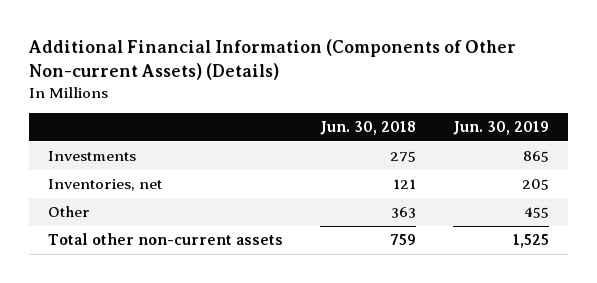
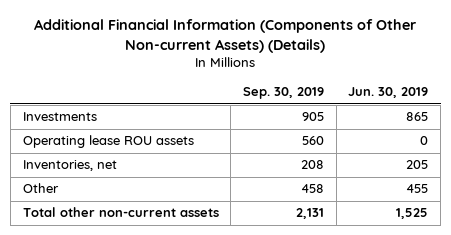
- | Jun. 30, 2018 | Jun. 30, 2019
+ | Sep. 30, 2019 | Jun. 30, 2019
+ Operating lease ROU assets | 560 | 0

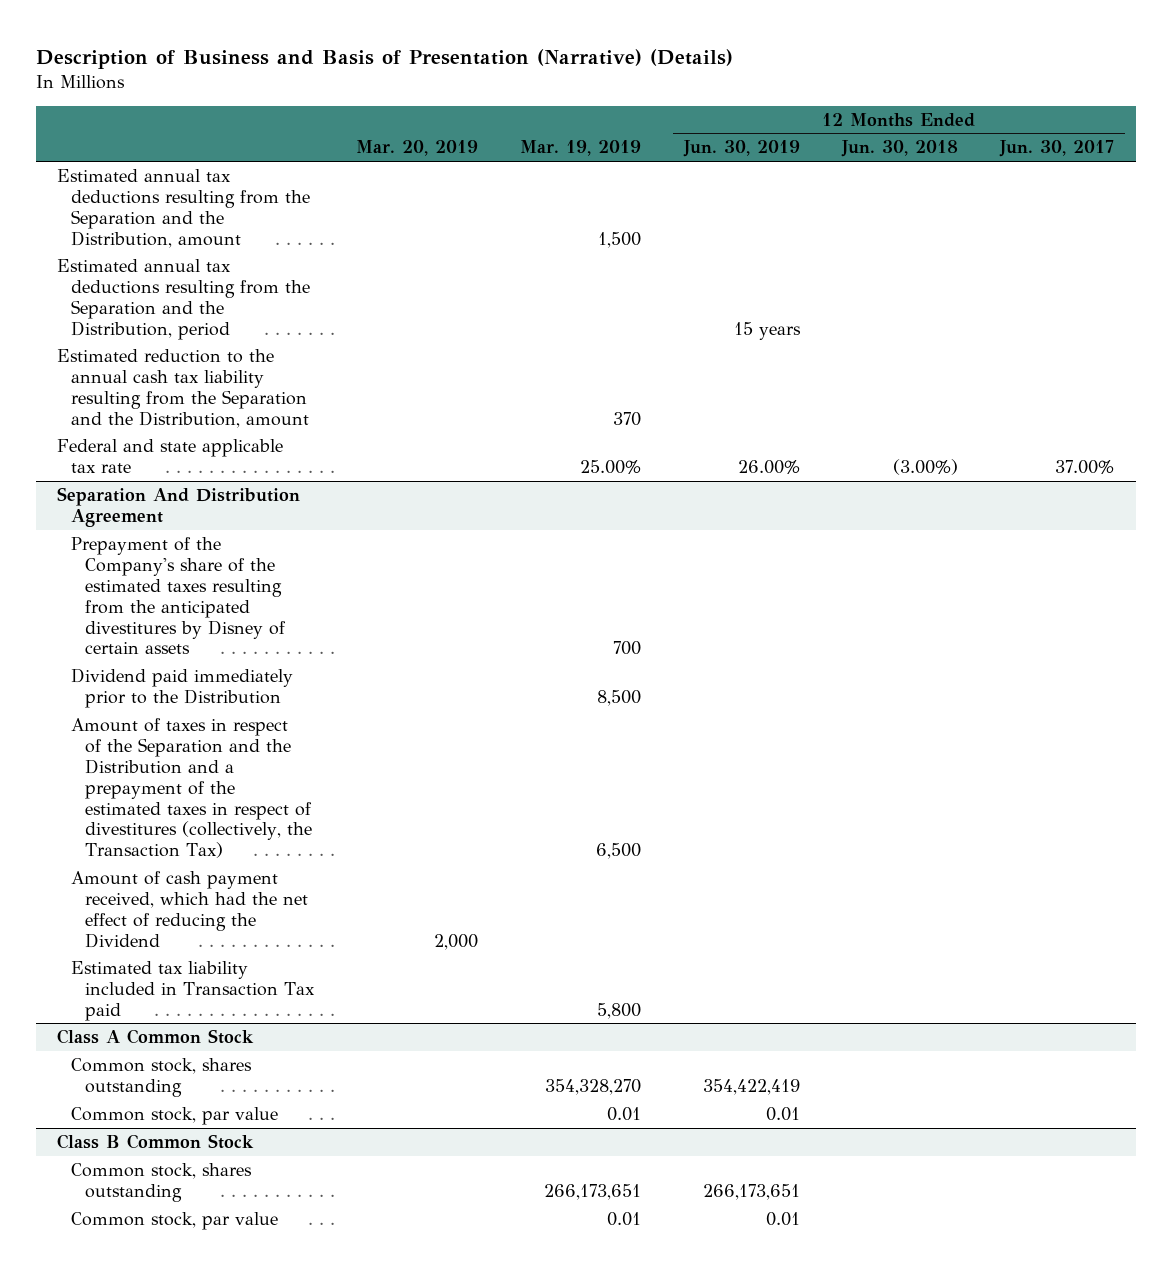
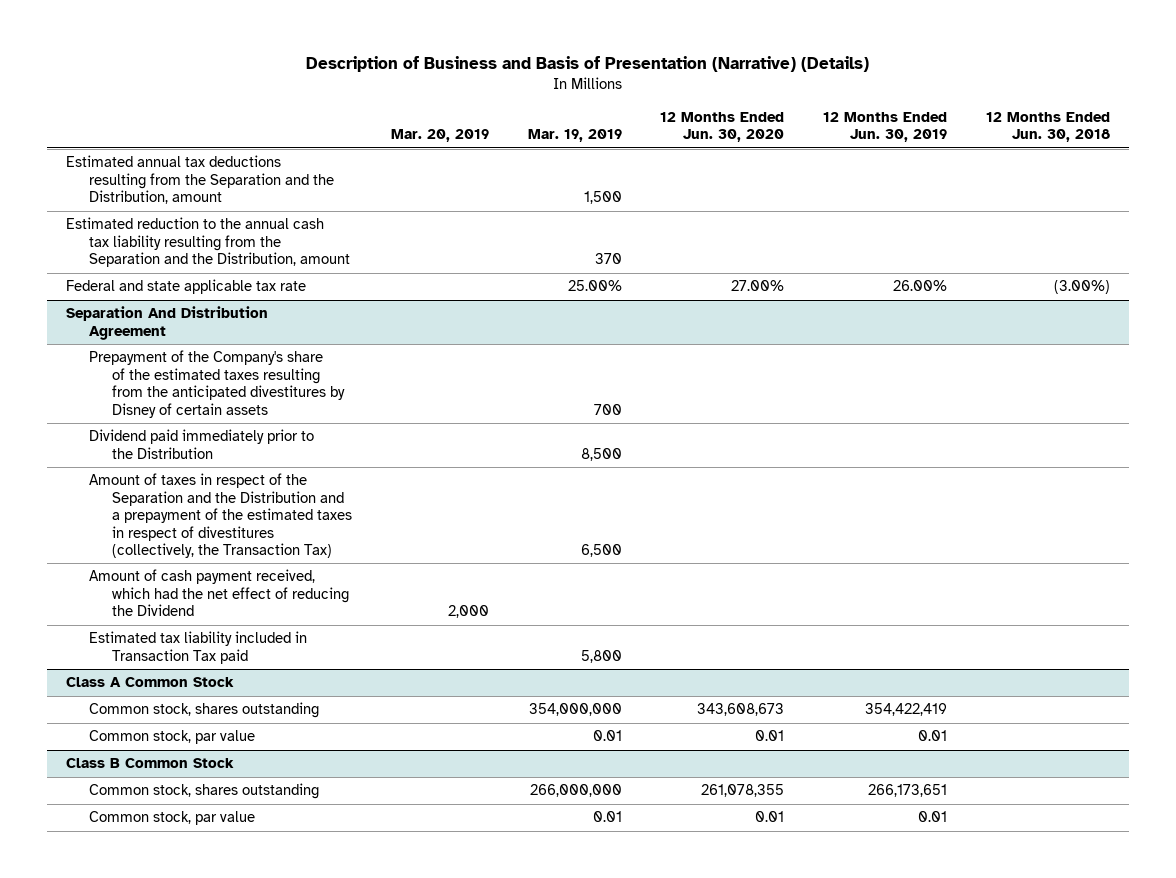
- | Mar. 20, 2019 | Mar. 19, 2019 | 12 Months Ended Jun. 30, 2019 | 12 Months Ended Jun. 30, 2018 | 12 Months Ended Jun. 30, 2017
+ | Mar. 20, 2019 | Mar. 19, 2019 | 12 Months Ended Jun. 30, 2020 | 12 Months Ended Jun. 30, 2019 | 12 Months Ended Jun. 30, 2018
- Estimated annual tax deductions resulting from the Separation and the Distribution, period | | | 15 years | |
@ Class A Common Stock
- Common stock, shares outstanding | | 354,328,270 | 354,422,419 | |
+ Common stock, shares outstanding | | 354,000,000 | 343,608,673 | 354,422,419 |
@ Class B Common Stock
- Common stock, shares outstanding | | 266,173,651 | 266,173,651 | |
+ Common stock, shares outstanding | | 266,000,000 | 261,078,355 | 266,173,651 |

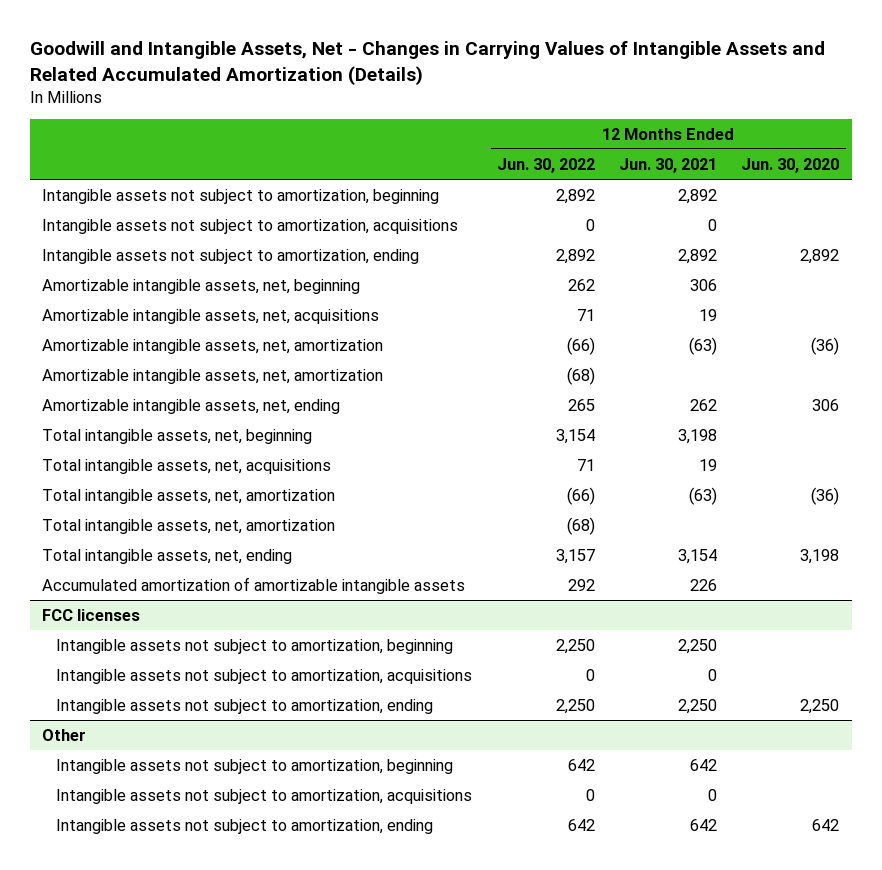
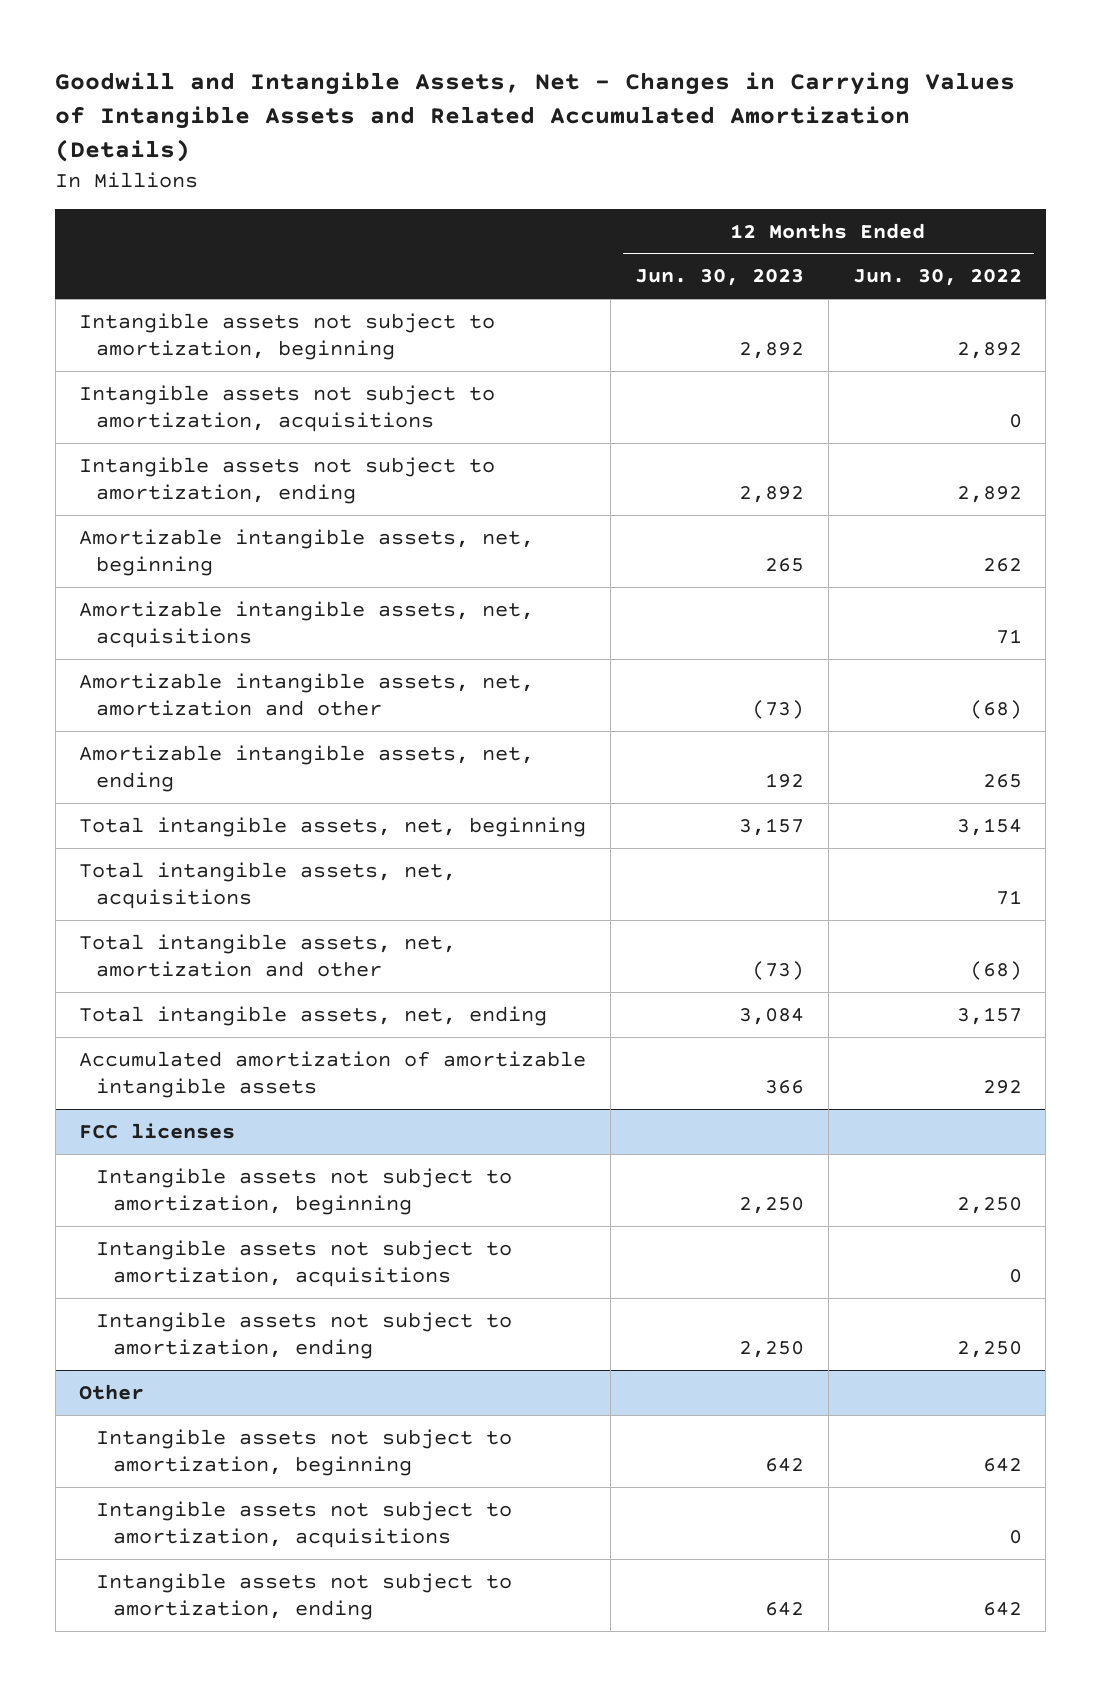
- | 12 Months Ended Jun. 30, 2022 | 12 Months Ended Jun. 30, 2021 | 12 Months Ended Jun. 30, 2020
+ | 12 Months Ended Jun. 30, 2023 | 12 Months Ended Jun. 30, 2022
- Amortizable intangible assets, net, amortization | (66) | (63) | (36)
- Amortizable intangible assets, net, amortization | (68) | |
+ Amortizable intangible assets, net, amortization and other | (73) | (68)
- Total intangible assets, net, amortization | (66) | (63) | (36)
- Total intangible assets, net, amortization | (68) | |
+ Total intangible assets, net, amortization and other | (73) | (68)

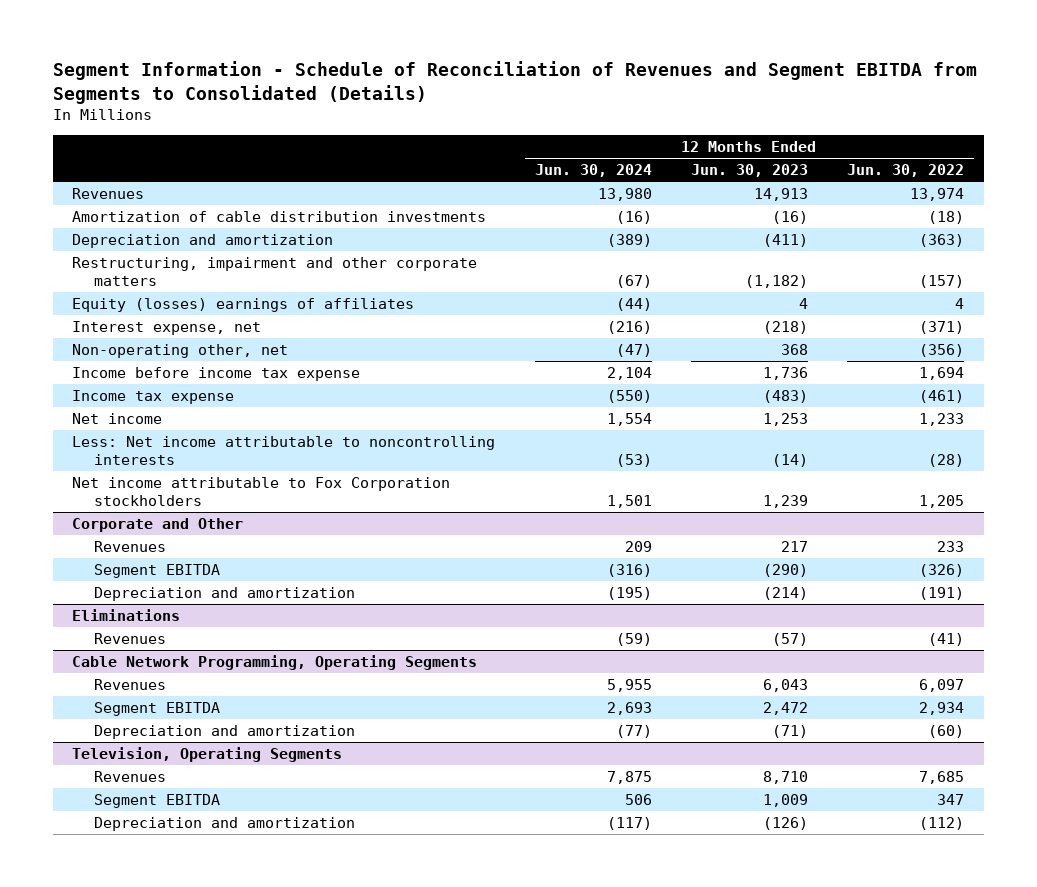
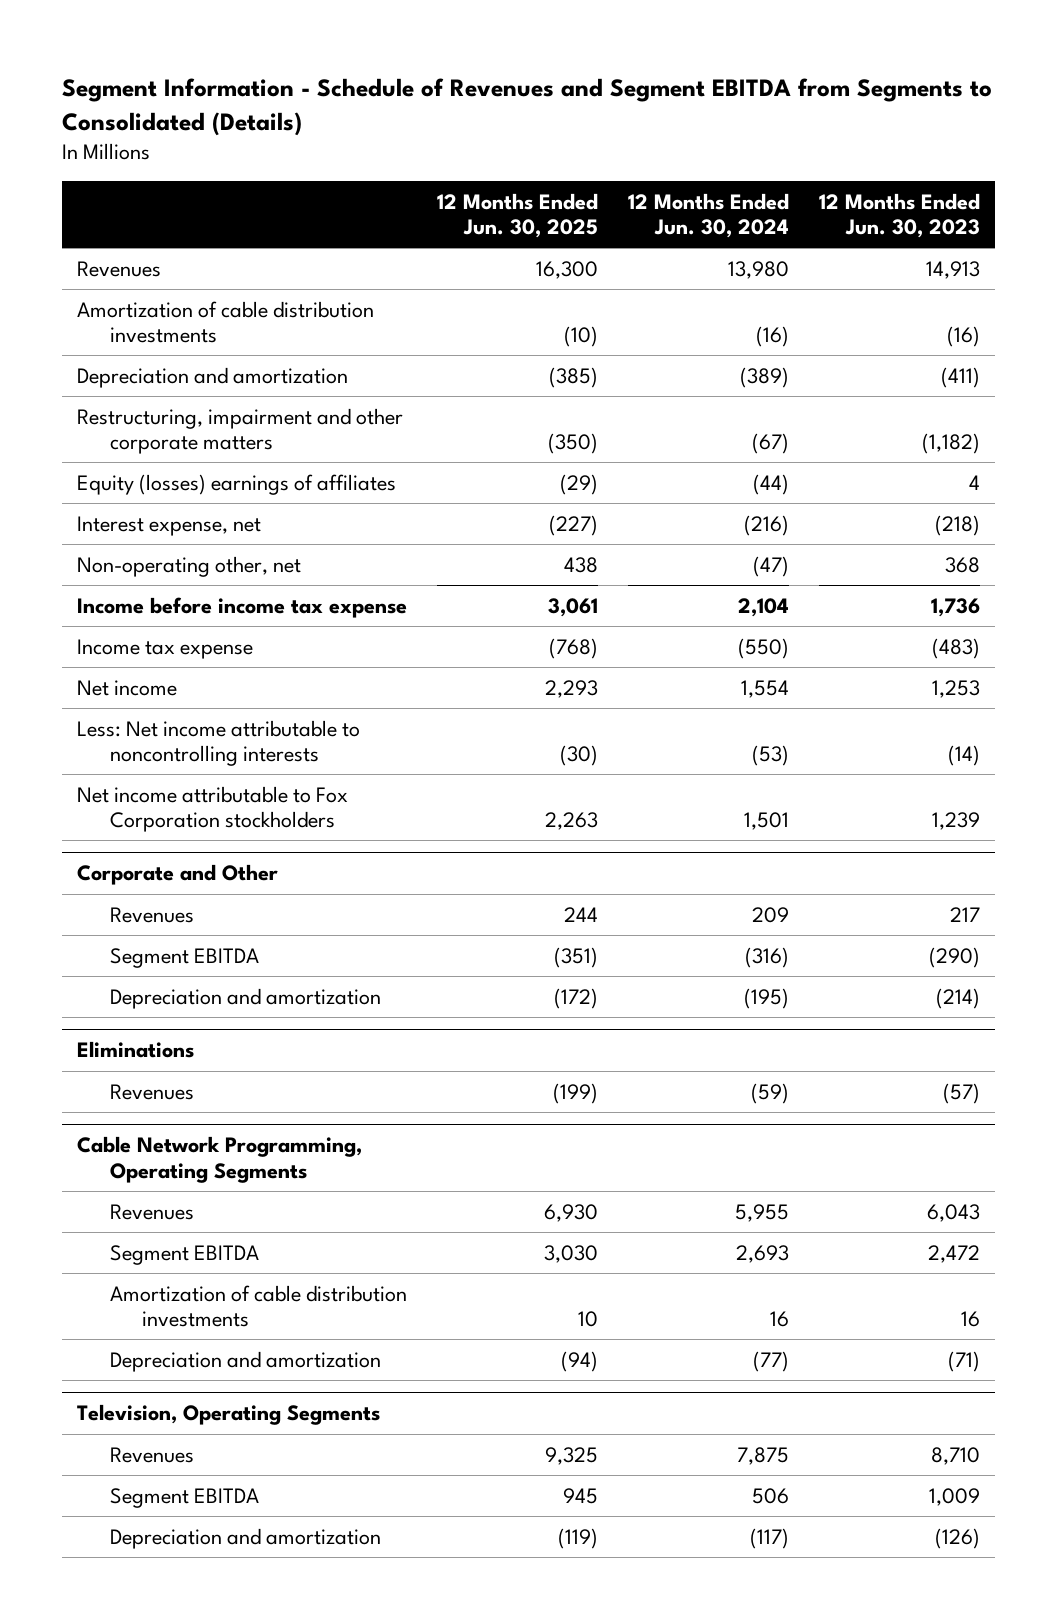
- Segment Information - Schedule of Reconciliation of Revenues and Segment EBITDA from Segments to Consolidated (Details)
+ Segment Information - Schedule of Revenues and Segment EBITDA from Segments to Consolidated (Details)
- | 12 Months Ended Jun. 30, 2024 | 12 Months Ended Jun. 30, 2023 | 12 Months Ended Jun. 30, 2022
+ | 12 Months Ended Jun. 30, 2025 | 12 Months Ended Jun. 30, 2024 | 12 Months Ended Jun. 30, 2023
@ Cable Network Programming, Operating Segments
+ Amortization of cable distribution investments | 10 | 16 | 16

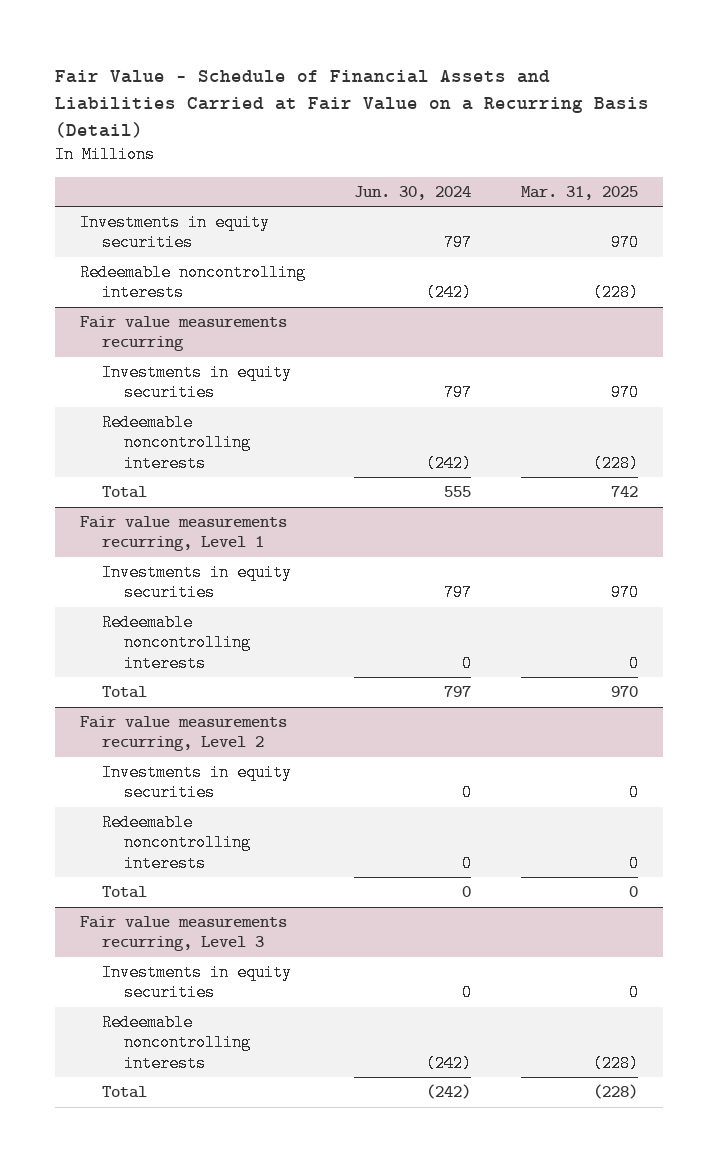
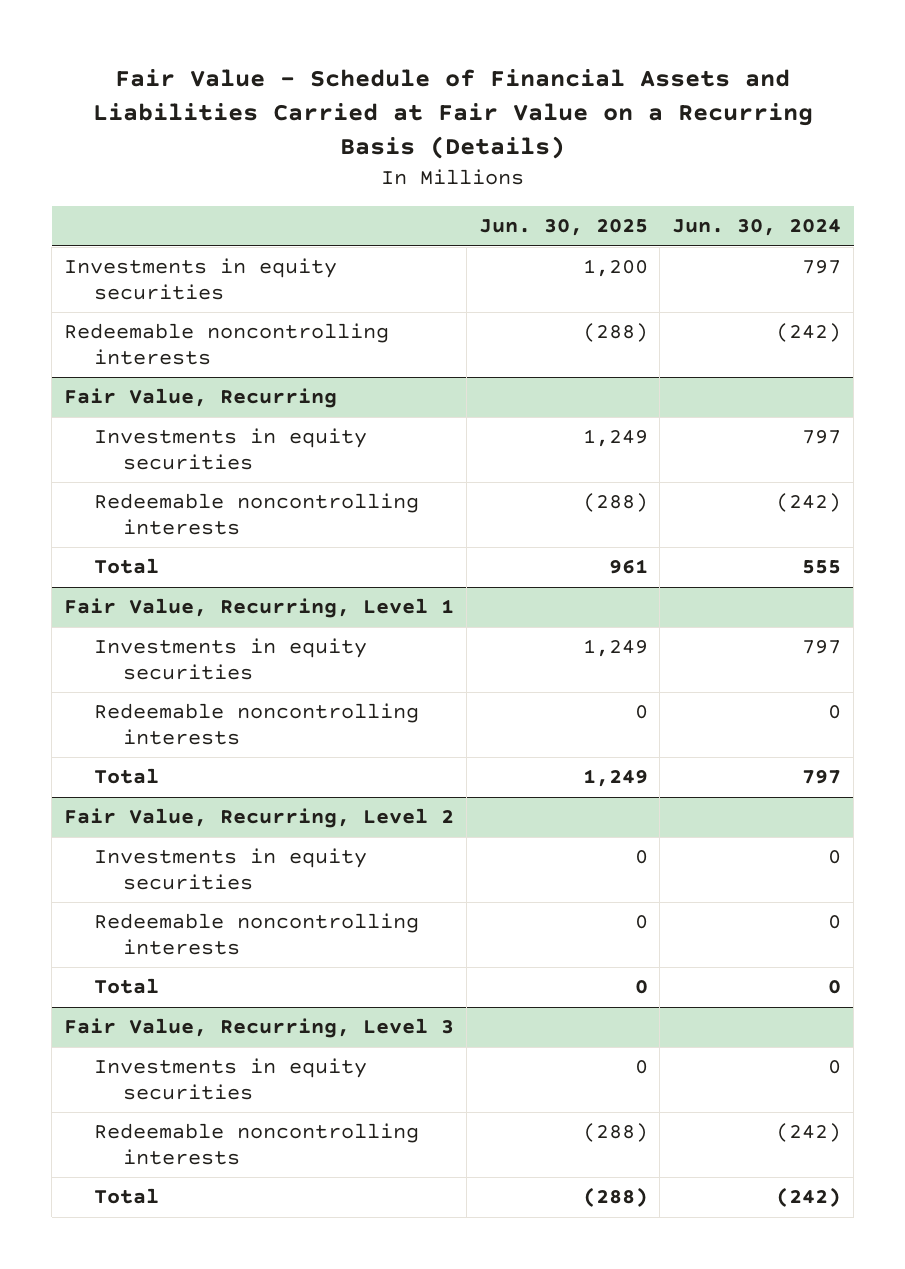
- Fair Value - Schedule of Financial Assets and Liabilities Carried at Fair Value on a Recurring Basis (Detail)
+ Fair Value - Schedule of Financial Assets and Liabilities Carried at Fair Value on a Recurring Basis (Details)
- | Jun. 30, 2024 | Mar. 31, 2025
+ | Jun. 30, 2025 | Jun. 30, 2024
- Fair value measurements recurring
+ Fair Value, Recurring
- Fair value measurements recurring, Level 1
+ Fair Value, Recurring, Level 1
- Fair value measurements recurring, Level 2
+ Fair Value, Recurring, Level 2
- Fair value measurements recurring, Level 3
+ Fair Value, Recurring, Level 3

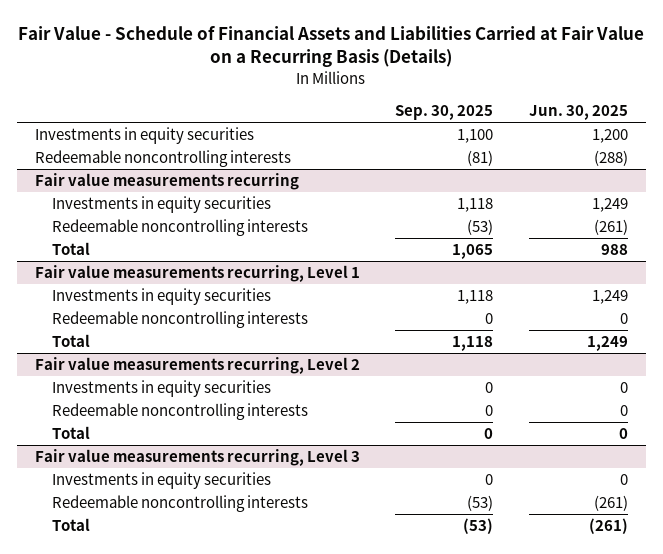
- | Jun. 30, 2025 | Jun. 30, 2024
+ | Sep. 30, 2025 | Jun. 30, 2025
- Fair Value, Recurring
+ Fair value measurements recurring
- Redeemable noncontrolling interests | (288) | (242)
- Total | 961 | 555
- Fair Value, Recurring, Level 1
+ Redeemable noncontrolling interests | (53) | (261)
+ Total | 1,065 | 988
+ Fair value measurements recurring, Level 1
- Fair Value, Recurring, Level 2
+ Fair value measurements recurring, Level 2
- Fair Value, Recurring, Level 3
+ Fair value measurements recurring, Level 3
- Redeemable noncontrolling interests | (288) | (242)
- Total | (288) | (242)
+ Redeemable noncontrolling interests | (53) | (261)
+ Total | (53) | (261)

